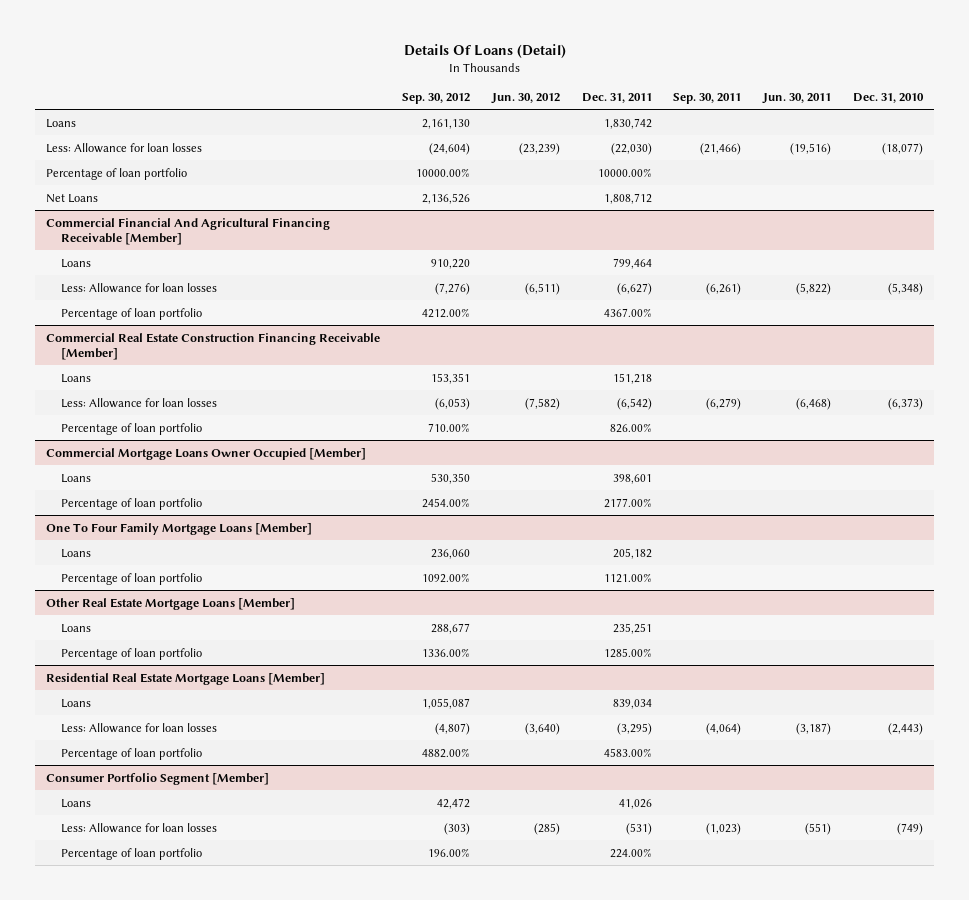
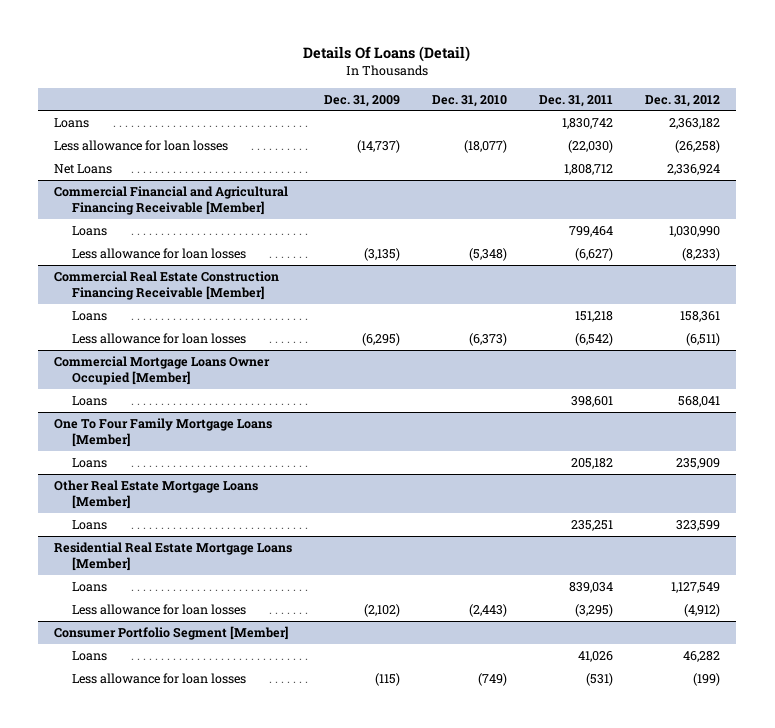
- | Sep. 30, 2012 | Jun. 30, 2012 | Dec. 31, 2011 | Sep. 30, 2011 | Jun. 30, 2011 | Dec. 31, 2010
+ | Dec. 31, 2009 | Dec. 31, 2010 | Dec. 31, 2011 | Dec. 31, 2012
- Less: Allowance for loan losses | (24,604) | (23,239) | (22,030) | (21,466) | (19,516) | (18,077)
- Percentage of loan portfolio | 10000.00% | | 10000.00% | | |
+ Less allowance for loan losses | (14,737) | (18,077) | (22,030) | (26,258)
- Commercial Financial And Agricultural Financing Receivable [Member]
+ Commercial Financial and Agricultural Financing Receivable [Member]
- Less: Allowance for loan losses | (7,276) | (6,511) | (6,627) | (6,261) | (5,822) | (5,348)
- Percentage of loan portfolio | 4212.00% | | 4367.00% | | |
+ Less allowance for loan losses | (3,135) | (5,348) | (6,627) | (8,233)
@ Commercial Real Estate Construction Financing Receivable [Member]
- Less: Allowance for loan losses | (6,053) | (7,582) | (6,542) | (6,279) | (6,468) | (6,373)
- Percentage of loan portfolio | 710.00% | | 826.00% | | |
+ Less allowance for loan losses | (6,295) | (6,373) | (6,542) | (6,511)
@ Commercial Mortgage Loans Owner Occupied [Member]
- Percentage of loan portfolio | 2454.00% | | 2177.00% | | |
@ One To Four Family Mortgage Loans [Member]
- Percentage of loan portfolio | 1092.00% | | 1121.00% | | |
@ Other Real Estate Mortgage Loans [Member]
- Percentage of loan portfolio | 1336.00% | | 1285.00% | | |
@ Residential Real Estate Mortgage Loans [Member]
- Less: Allowance for loan losses | (4,807) | (3,640) | (3,295) | (4,064) | (3,187) | (2,443)
- Percentage of loan portfolio | 4882.00% | | 4583.00% | | |
+ Less allowance for loan losses | (2,102) | (2,443) | (3,295) | (4,912)
@ Consumer Portfolio Segment [Member]
- Less: Allowance for loan losses | (303) | (285) | (531) | (1,023) | (551) | (749)
- Percentage of loan portfolio | 196.00% | | 224.00% | | |
+ Less allowance for loan losses | (115) | (749) | (531) | (199)

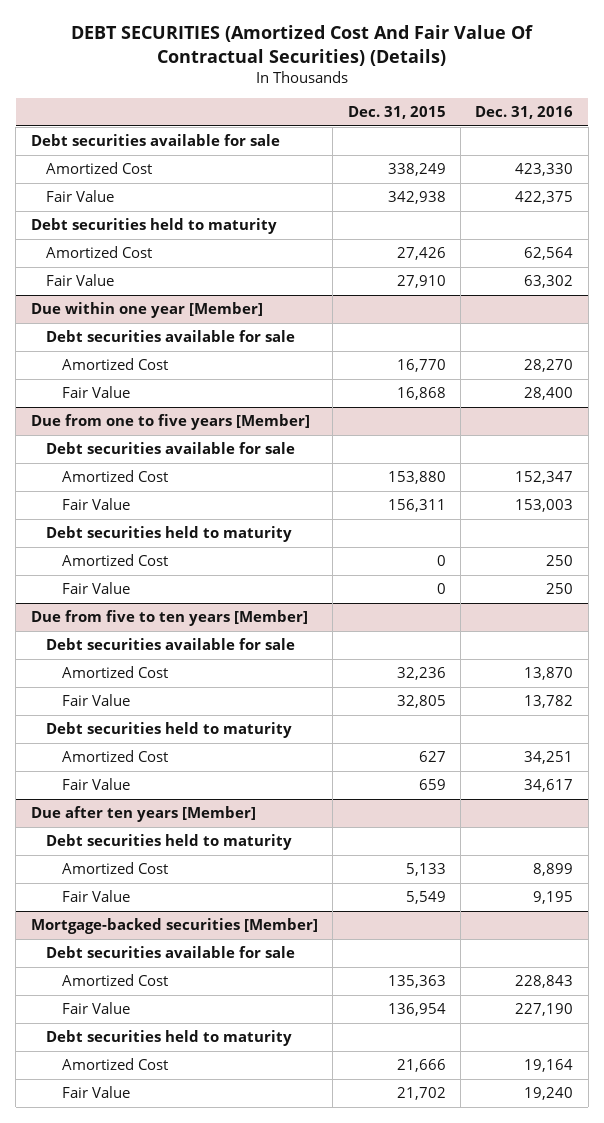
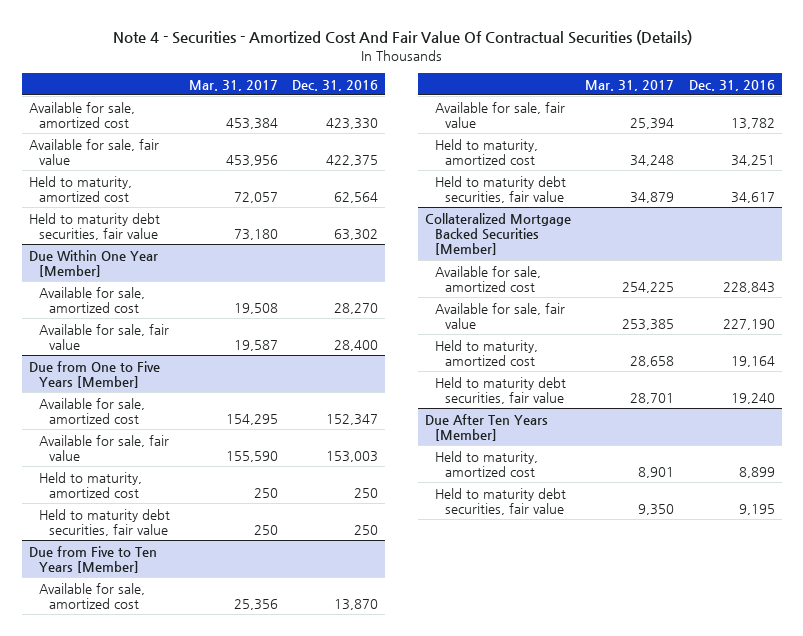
- DEBT SECURITIES (Amortized Cost And Fair Value Of Contractual Securities) (Details)
+ Note 4 - Securities - Amortized Cost And Fair Value Of Contractual Securities (Details)
- | Dec. 31, 2015 | Dec. 31, 2016
+ | Mar. 31, 2017 | Dec. 31, 2016
- Debt securities available for sale
- Amortized Cost | 338,249 | 423,330
- Fair Value | 342,938 | 422,375
- Debt securities held to maturity
- Amortized Cost | 27,426 | 62,564
- Fair Value | 27,910 | 63,302
- Due within one year [Member]
- Debt securities available for sale
- Amortized Cost | 16,770 | 28,270
- Fair Value | 16,868 | 28,400
- Due from one to five years [Member]
- Debt securities available for sale
- Amortized Cost | 153,880 | 152,347
- Fair Value | 156,311 | 153,003
- Debt securities held to maturity
- Amortized Cost | 0 | 250
- Fair Value | 0 | 250
- Due from five to ten years [Member]
- Debt securities available for sale
- Amortized Cost | 32,236 | 13,870
- Fair Value | 32,805 | 13,782
- Debt securities held to maturity
- Amortized Cost | 627 | 34,251
- Fair Value | 659 | 34,617
- Due after ten years [Member]
- Debt securities held to maturity
- Amortized Cost | 5,133 | 8,899
- Fair Value | 5,549 | 9,195
- Mortgage-backed securities [Member]
- Debt securities available for sale
- Amortized Cost | 135,363 | 228,843
- Fair Value | 136,954 | 227,190
- Debt securities held to maturity
- Amortized Cost | 21,666 | 19,164
- Fair Value | 21,702 | 19,240
+ Available for sale, amortized cost | 453,384 | 423,330
+ Available for sale, fair value | 453,956 | 422,375
+ Held to maturity, amortized cost | 72,057 | 62,564
+ Held to maturity debt securities, fair value | 73,180 | 63,302
+ Due Within One Year [Member]
+ Available for sale, amortized cost | 19,508 | 28,270
+ Available for sale, fair value | 19,587 | 28,400
+ Due from One to Five Years [Member]
+ Available for sale, amortized cost | 154,295 | 152,347
+ Available for sale, fair value | 155,590 | 153,003
+ Held to maturity, amortized cost | 250 | 250
+ Held to maturity debt securities, fair value | 250 | 250
+ Due from Five to Ten Years [Member]
+ Available for sale, amortized cost | 25,356 | 13,870
+ Available for sale, fair value | 25,394 | 13,782
+ Held to maturity, amortized cost | 34,248 | 34,251
+ Held to maturity debt securities, fair value | 34,879 | 34,617
+ Collateralized Mortgage Backed Securities [Member]
+ Available for sale, amortized cost | 254,225 | 228,843
+ Available for sale, fair value | 253,385 | 227,190
+ Held to maturity, amortized cost | 28,658 | 19,164
+ Held to maturity debt securities, fair value | 28,701 | 19,240
+ Due After Ten Years [Member]
+ Held to maturity, amortized cost | 8,901 | 8,899
+ Held to maturity debt securities, fair value | 9,350 | 9,195

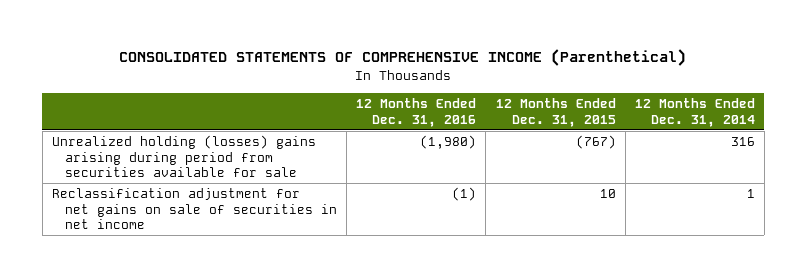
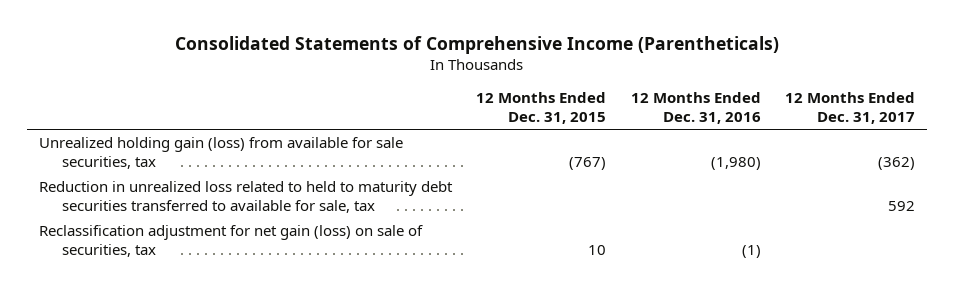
- CONSOLIDATED STATEMENTS OF COMPREHENSIVE INCOME (Parenthetical)
+ Consolidated Statements of Comprehensive Income (Parentheticals)
- | 12 Months Ended Dec. 31, 2016 | 12 Months Ended Dec. 31, 2015 | 12 Months Ended Dec. 31, 2014
+ | 12 Months Ended Dec. 31, 2015 | 12 Months Ended Dec. 31, 2016 | 12 Months Ended Dec. 31, 2017
- Unrealized holding (losses) gains arising during period from securities available for sale | (1,980) | (767) | 316
- Reclassification adjustment for net gains on sale of securities in net income | (1) | 10 | 1
+ Unrealized holding gain (loss) from available for sale securities, tax | (767) | (1,980) | (362)
+ Reduction in unrealized loss related to held to maturity debt securities transferred to available for sale, tax | | | 592
+ Reclassification adjustment for net gain (loss) on sale of securities, tax | 10 | (1) |

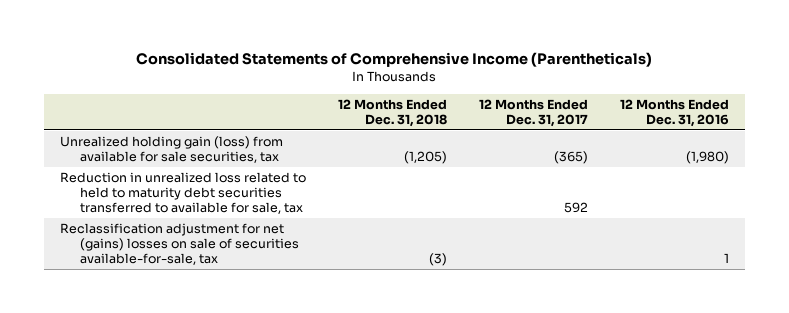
- | 12 Months Ended Dec. 31, 2015 | 12 Months Ended Dec. 31, 2016 | 12 Months Ended Dec. 31, 2017
+ | 12 Months Ended Dec. 31, 2018 | 12 Months Ended Dec. 31, 2017 | 12 Months Ended Dec. 31, 2016
- Unrealized holding gain (loss) from available for sale securities, tax | (767) | (1,980) | (362)
+ Unrealized holding gain (loss) from available for sale securities, tax | (1,205) | (365) | (1,980)
- Reclassification adjustment for net gain (loss) on sale of securities, tax | 10 | (1) |
+ Reclassification adjustment for net (gains) losses on sale of securities available-for-sale, tax | (3) | | 1

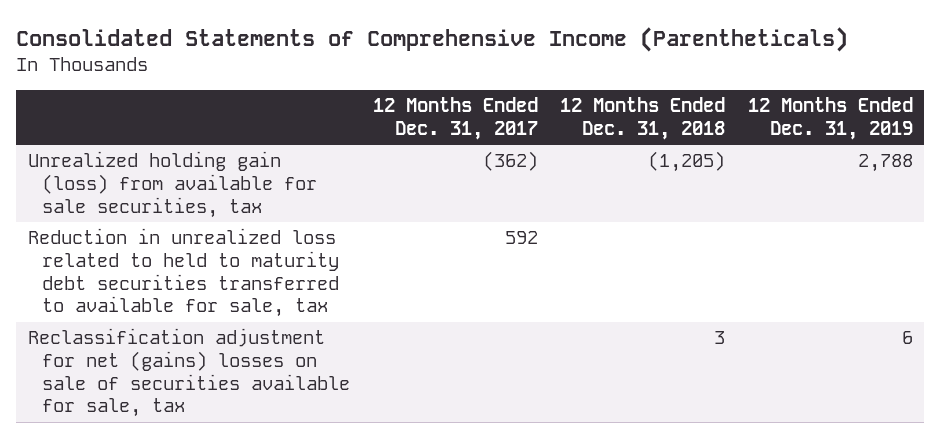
- | 12 Months Ended Dec. 31, 2018 | 12 Months Ended Dec. 31, 2017 | 12 Months Ended Dec. 31, 2016
+ | 12 Months Ended Dec. 31, 2017 | 12 Months Ended Dec. 31, 2018 | 12 Months Ended Dec. 31, 2019
- Unrealized holding gain (loss) from available for sale securities, tax | (1,205) | (365) | (1,980)
+ Unrealized holding gain (loss) from available for sale securities, tax | (362) | (1,205) | 2,788
- Reclassification adjustment for net (gains) losses on sale of securities available-for-sale, tax | (3) | | 1
+ Reclassification adjustment for net (gains) losses on sale of securities available for sale, tax | | 3 | 6

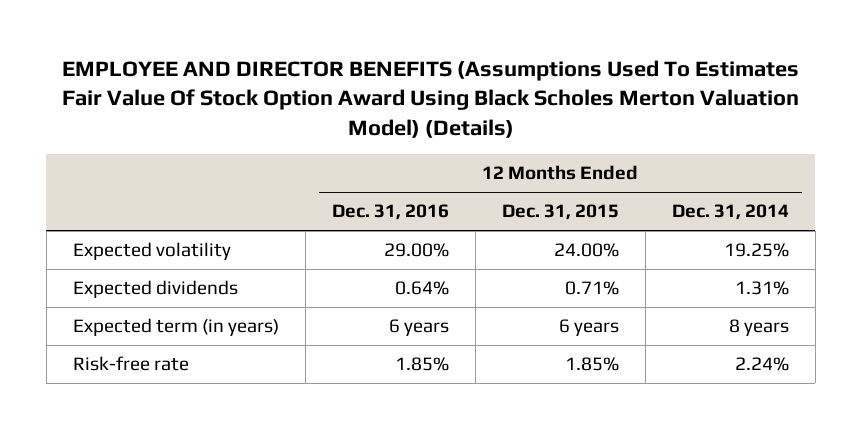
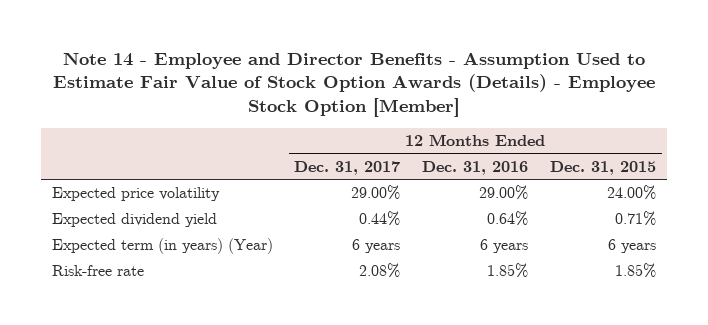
- EMPLOYEE AND DIRECTOR BENEFITS (Assumptions Used To Estimates Fair Value Of Stock Option Award Using Black Scholes Merton Valuation Model) (Details)
+ Note 14 - Employee and Director Benefits - Assumption Used to Estimate Fair Value of Stock Option Awards (Details) - Employee Stock Option [Member]
- | 12 Months Ended Dec. 31, 2016 | 12 Months Ended Dec. 31, 2015 | 12 Months Ended Dec. 31, 2014
+ | 12 Months Ended Dec. 31, 2017 | 12 Months Ended Dec. 31, 2016 | 12 Months Ended Dec. 31, 2015
- Expected volatility | 29.00% | 24.00% | 19.25%
- Expected dividends | 0.64% | 0.71% | 1.31%
- Expected term (in years) | 6 years | 6 years | 8 years
+ Expected price volatility | 29.00% | 29.00% | 24.00%
+ Expected dividend yield | 0.44% | 0.64% | 0.71%
+ Expected term (in years) (Year) | 6 years | 6 years | 6 years

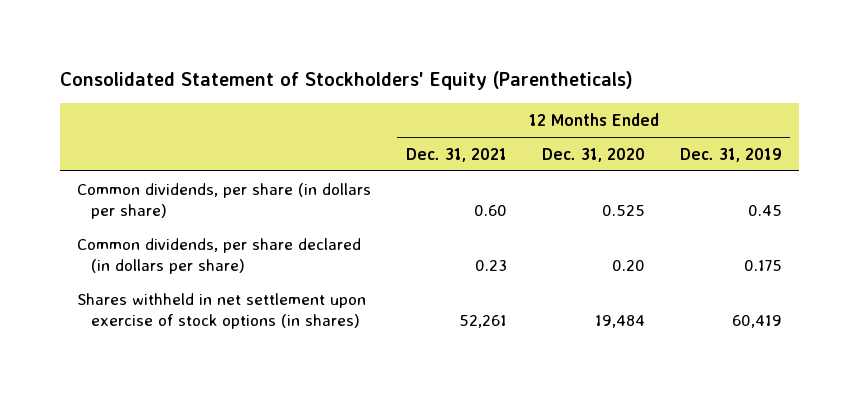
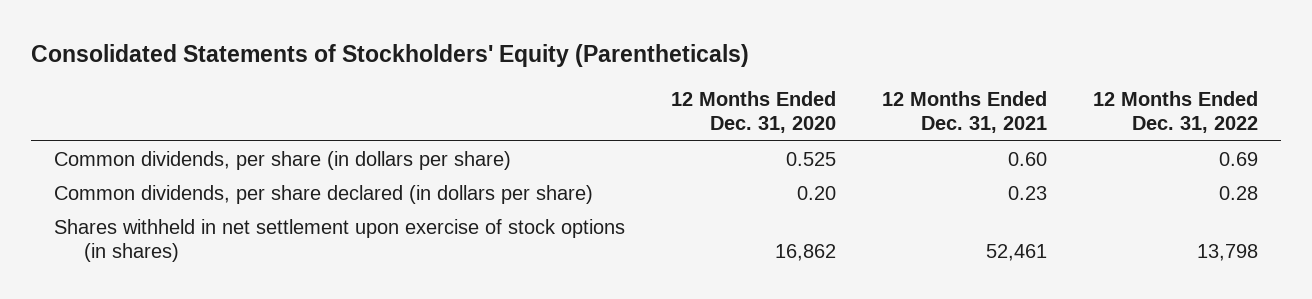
- Consolidated Statement of Stockholders' Equity (Parentheticals)
+ Consolidated Statements of Stockholders' Equity (Parentheticals)
- | 12 Months Ended Dec. 31, 2021 | 12 Months Ended Dec. 31, 2020 | 12 Months Ended Dec. 31, 2019
+ | 12 Months Ended Dec. 31, 2020 | 12 Months Ended Dec. 31, 2021 | 12 Months Ended Dec. 31, 2022
- Shares withheld in net settlement upon exercise of stock options (in shares) | 52,261 | 19,484 | 60,419
+ Shares withheld in net settlement upon exercise of stock options (in shares) | 16,862 | 52,461 | 13,798

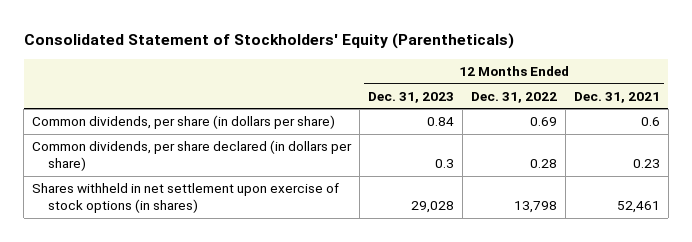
- Consolidated Statements of Stockholders' Equity (Parentheticals)
+ Consolidated Statement of Stockholders' Equity (Parentheticals)
- | 12 Months Ended Dec. 31, 2020 | 12 Months Ended Dec. 31, 2021 | 12 Months Ended Dec. 31, 2022
+ | 12 Months Ended Dec. 31, 2023 | 12 Months Ended Dec. 31, 2022 | 12 Months Ended Dec. 31, 2021
- Common dividends, per share (in dollars per share) | 0.525 | 0.60 | 0.69
+ Common dividends, per share (in dollars per share) | 0.84 | 0.69 | 0.6

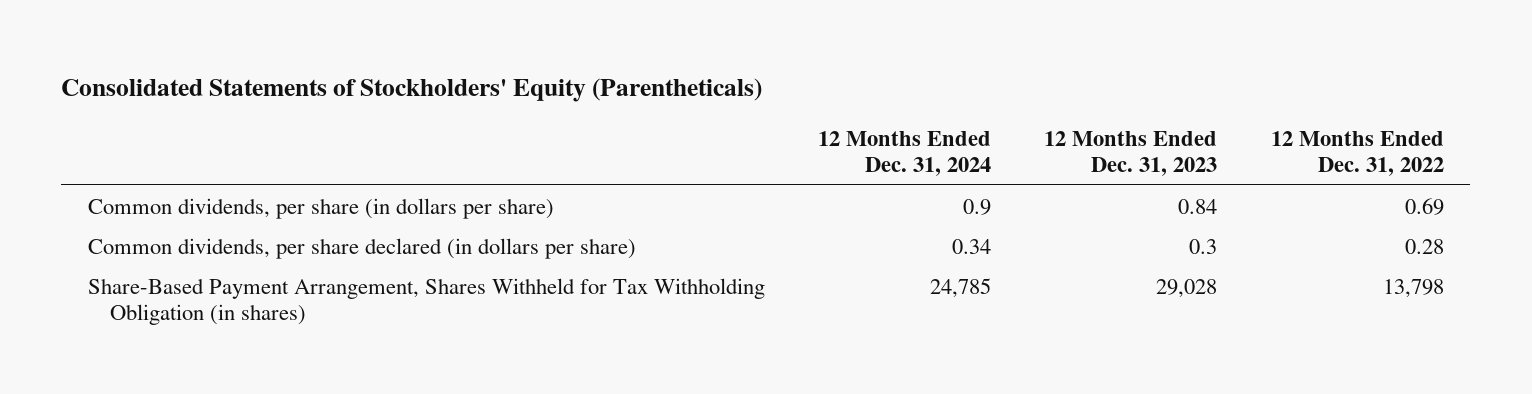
- Consolidated Statement of Stockholders' Equity (Parentheticals)
+ Consolidated Statements of Stockholders' Equity (Parentheticals)
- | 12 Months Ended Dec. 31, 2023 | 12 Months Ended Dec. 31, 2022 | 12 Months Ended Dec. 31, 2021
+ | 12 Months Ended Dec. 31, 2024 | 12 Months Ended Dec. 31, 2023 | 12 Months Ended Dec. 31, 2022
- Shares withheld in net settlement upon exercise of stock options (in shares) | 29,028 | 13,798 | 52,461
+ Share-Based Payment Arrangement, Shares Withheld for Tax Withholding Obligation (in shares) | 24,785 | 29,028 | 13,798

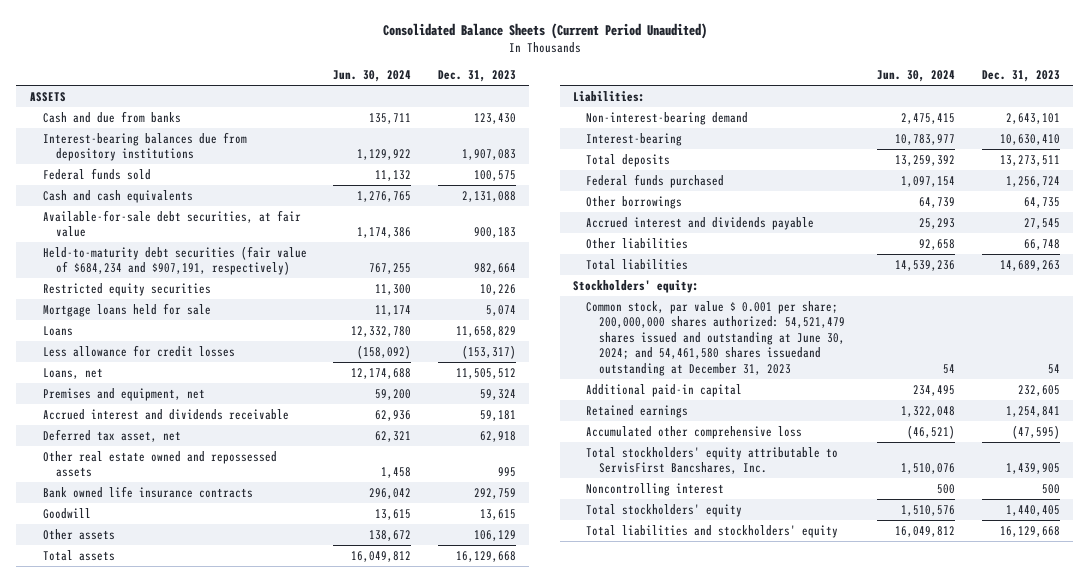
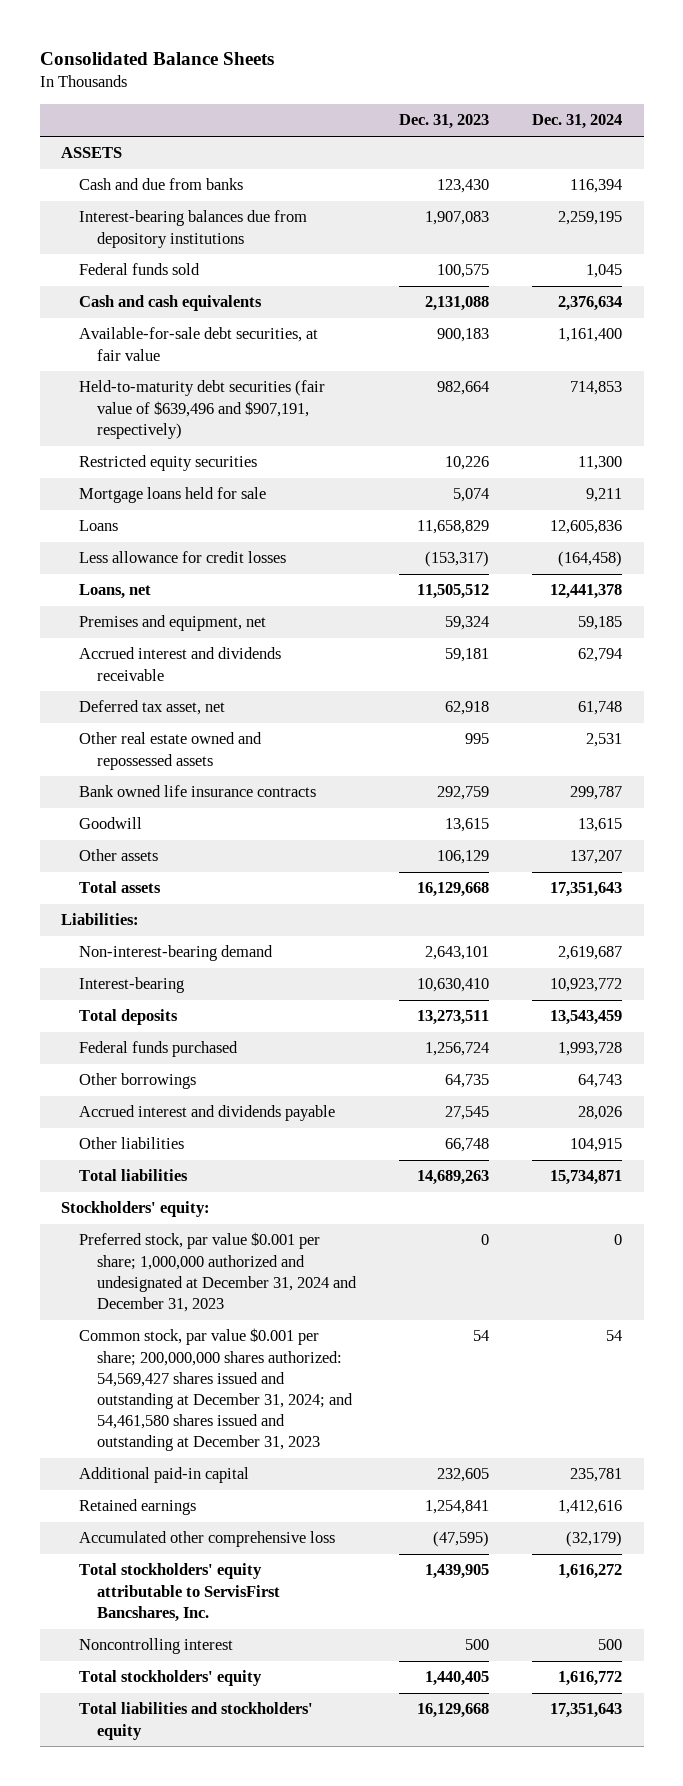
- Consolidated Balance Sheets (Current Period Unaudited)
+ Consolidated Balance Sheets
- | Jun. 30, 2024 | Dec. 31, 2023
+ | Dec. 31, 2023 | Dec. 31, 2024
- Held-to-maturity debt securities (fair value of $684,234 and $907,191, respectively) | 767,255 | 982,664
+ Held-to-maturity debt securities (fair value of $639,496 and $907,191, respectively) | 982,664 | 714,853
- Common stock, par value $ 0.001 per share; 200,000,000 shares authorized: 54,521,479 shares issued and outstanding at June 30, 2024; and 54,461,580 shares issuedand outstanding at December 31, 2023 | 54 | 54
+ Preferred stock, par value $0.001 per share; 1,000,000 authorized and undesignated at December 31, 2024 and December 31, 2023 | 0 | 0
+ Common stock, par value $0.001 per share; 200,000,000 shares authorized: 54,569,427 shares issued and outstanding at December 31, 2024; and 54,461,580 shares issued and outstanding at December 31, 2023 | 54 | 54

